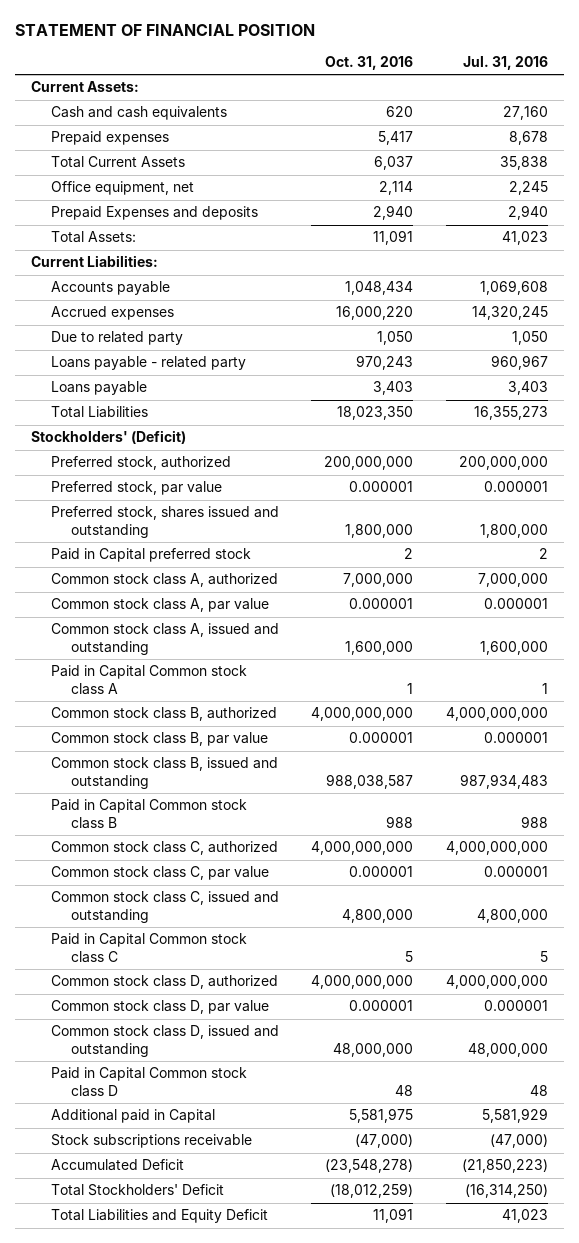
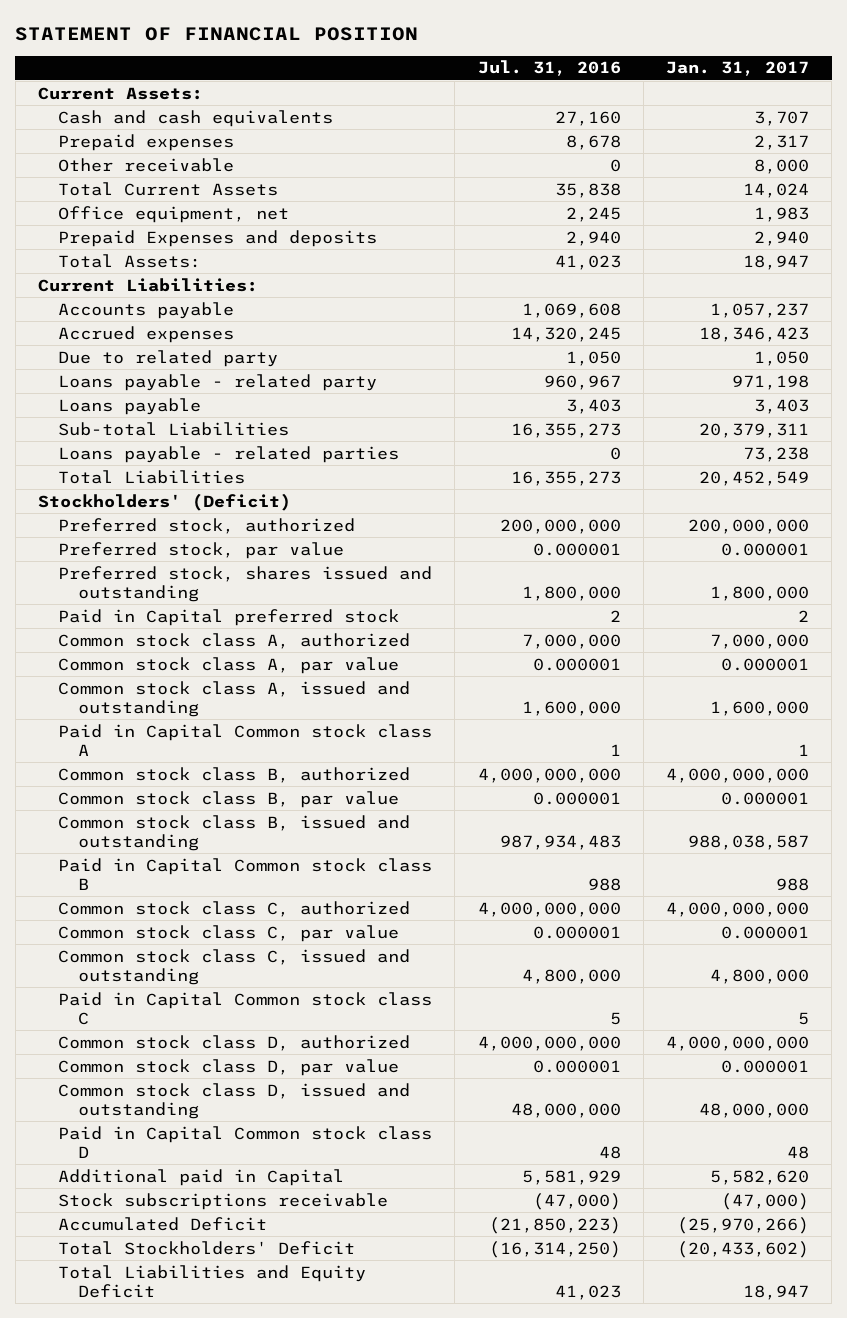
- | Oct. 31, 2016 | Jul. 31, 2016
+ | Jul. 31, 2016 | Jan. 31, 2017
+ Other receivable | 0 | 8,000
+ Sub-total Liabilities | 16,355,273 | 20,379,311
+ Loans payable - related parties | 0 | 73,238

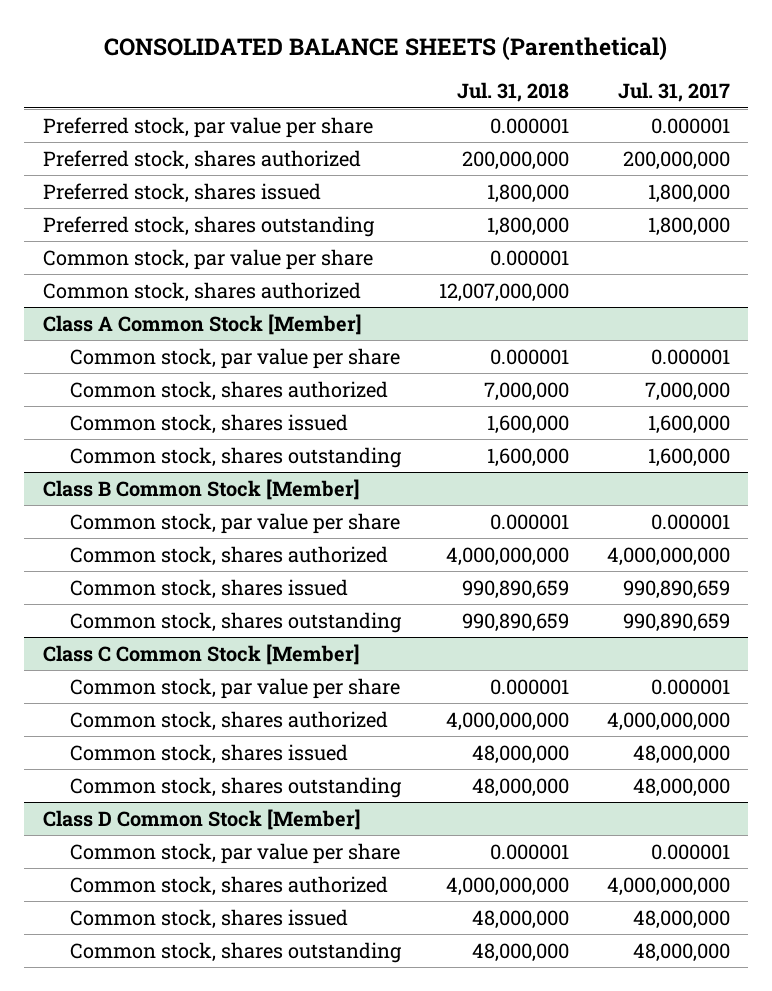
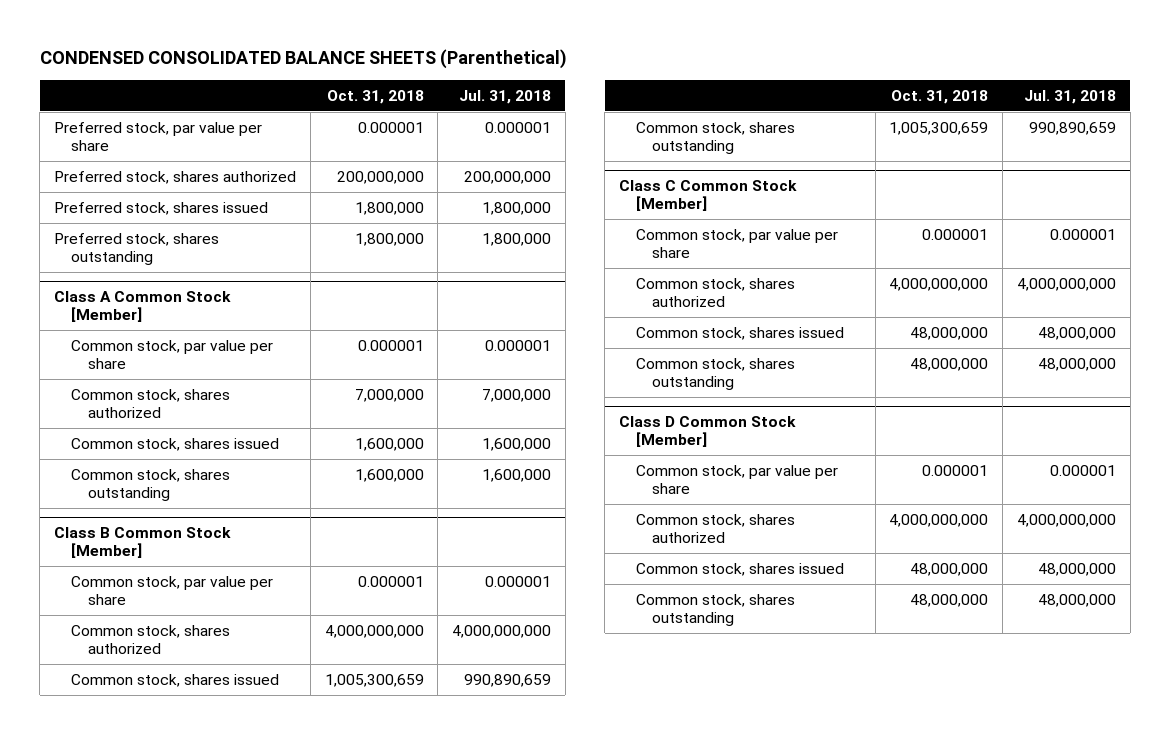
- CONSOLIDATED BALANCE SHEETS (Parenthetical)
+ CONDENSED CONSOLIDATED BALANCE SHEETS (Parenthetical)
- | Jul. 31, 2018 | Jul. 31, 2017
+ | Oct. 31, 2018 | Jul. 31, 2018
- Common stock, par value per share | 0.000001 |
- Common stock, shares authorized | 12,007,000,000 |

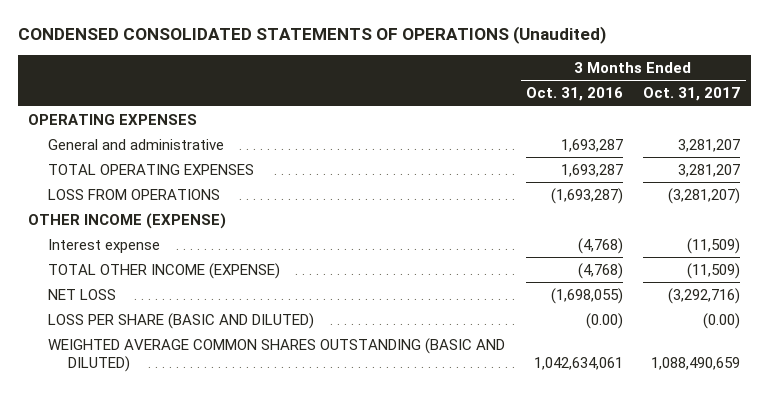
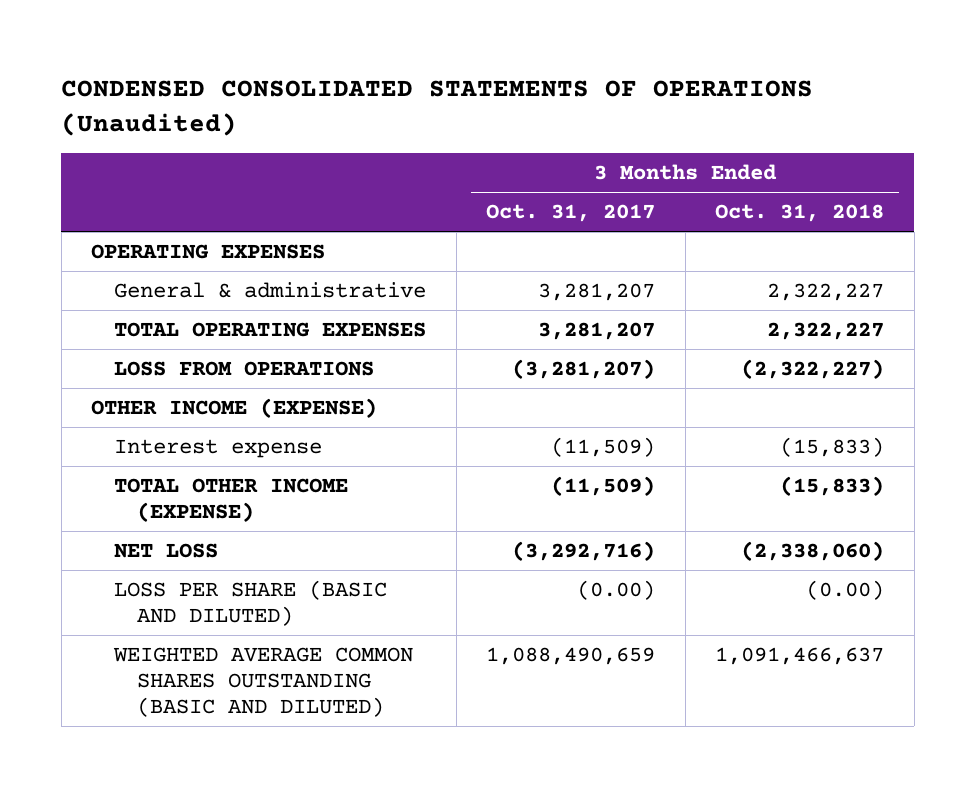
- | 3 Months Ended Oct. 31, 2016 | 3 Months Ended Oct. 31, 2017
+ | 3 Months Ended Oct. 31, 2017 | 3 Months Ended Oct. 31, 2018
- General and administrative | 1,693,287 | 3,281,207
+ General & administrative | 3,281,207 | 2,322,227

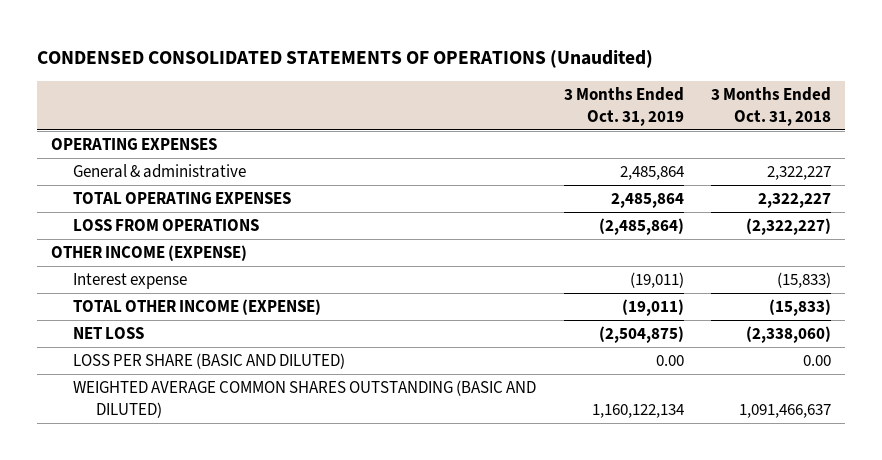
- | 3 Months Ended Oct. 31, 2017 | 3 Months Ended Oct. 31, 2018
+ | 3 Months Ended Oct. 31, 2019 | 3 Months Ended Oct. 31, 2018
- LOSS PER SHARE (BASIC AND DILUTED) | (0.00) | (0.00)
+ LOSS PER SHARE (BASIC AND DILUTED) | 0.00 | 0.00

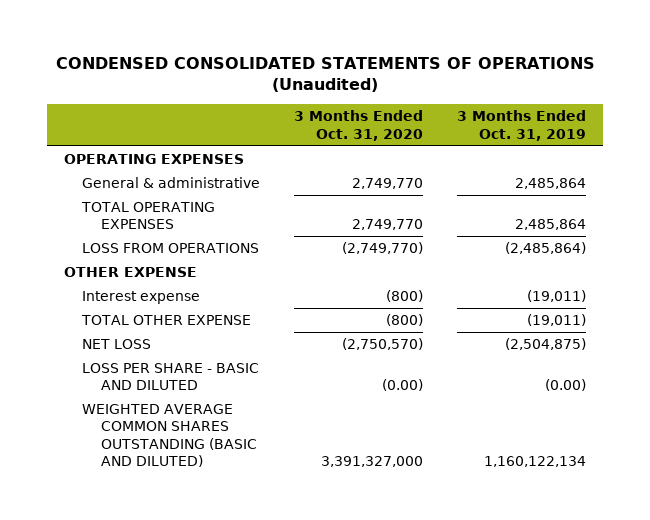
- | 3 Months Ended Oct. 31, 2019 | 3 Months Ended Oct. 31, 2018
+ | 3 Months Ended Oct. 31, 2020 | 3 Months Ended Oct. 31, 2019
- OTHER INCOME (EXPENSE)
+ OTHER EXPENSE
- TOTAL OTHER INCOME (EXPENSE) | (19,011) | (15,833)
+ TOTAL OTHER EXPENSE | (800) | (19,011)
- LOSS PER SHARE (BASIC AND DILUTED) | 0.00 | 0.00
+ LOSS PER SHARE - BASIC AND DILUTED | (0.00) | (0.00)

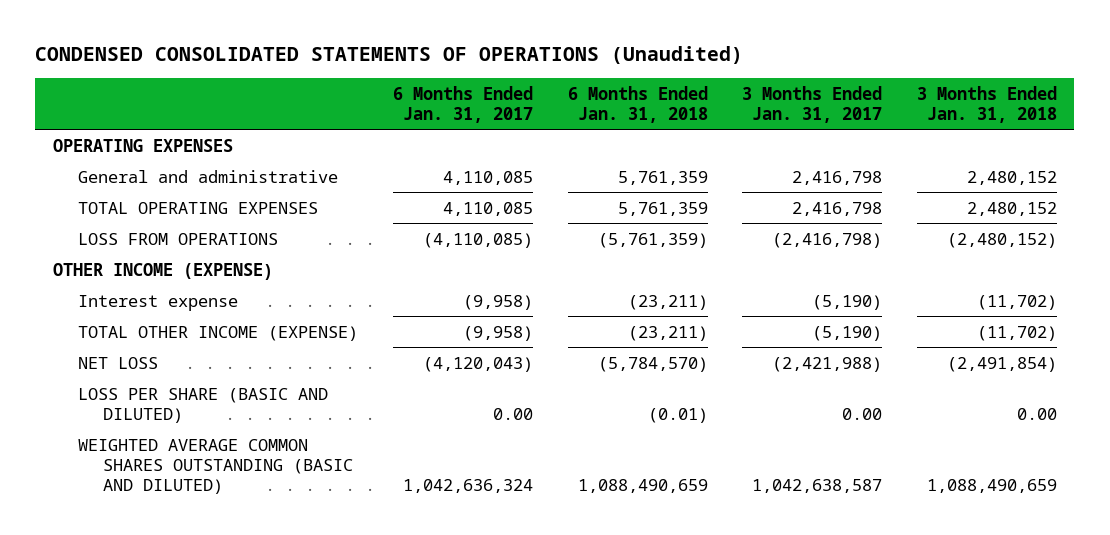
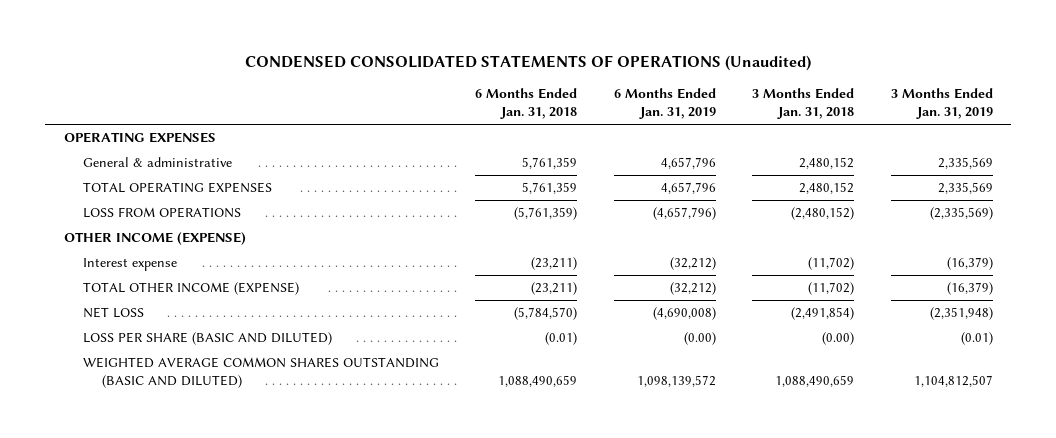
- | 6 Months Ended Jan. 31, 2017 | 6 Months Ended Jan. 31, 2018 | 3 Months Ended Jan. 31, 2017 | 3 Months Ended Jan. 31, 2018
+ | 6 Months Ended Jan. 31, 2018 | 6 Months Ended Jan. 31, 2019 | 3 Months Ended Jan. 31, 2018 | 3 Months Ended Jan. 31, 2019
- General and administrative | 4,110,085 | 5,761,359 | 2,416,798 | 2,480,152
+ General & administrative | 5,761,359 | 4,657,796 | 2,480,152 | 2,335,569
- LOSS PER SHARE (BASIC AND DILUTED) | 0.00 | (0.01) | 0.00 | 0.00
+ LOSS PER SHARE (BASIC AND DILUTED) | (0.01) | (0.00) | (0.00) | (0.01)

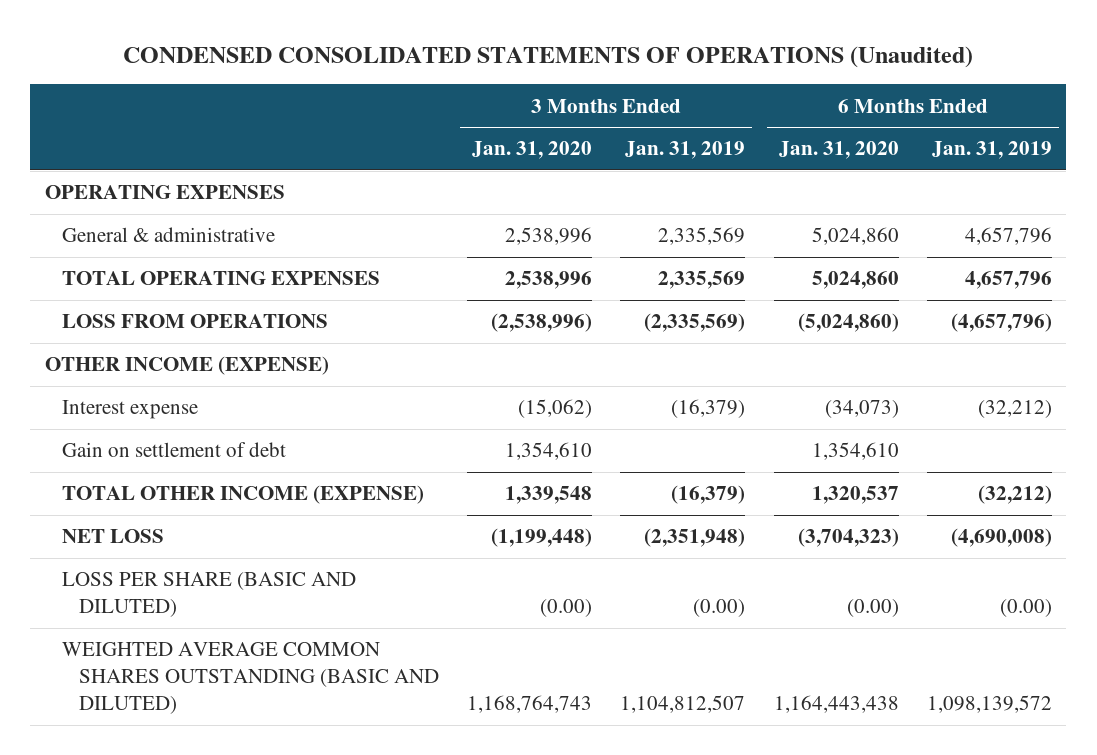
- | 6 Months Ended Jan. 31, 2018 | 6 Months Ended Jan. 31, 2019 | 3 Months Ended Jan. 31, 2018 | 3 Months Ended Jan. 31, 2019
+ | 3 Months Ended Jan. 31, 2020 | 3 Months Ended Jan. 31, 2019 | 6 Months Ended Jan. 31, 2020 | 6 Months Ended Jan. 31, 2019
+ Gain on settlement of debt | 1,354,610 | | 1,354,610 |
- LOSS PER SHARE (BASIC AND DILUTED) | (0.01) | (0.00) | (0.00) | (0.01)
+ LOSS PER SHARE (BASIC AND DILUTED) | (0.00) | (0.00) | (0.00) | (0.00)

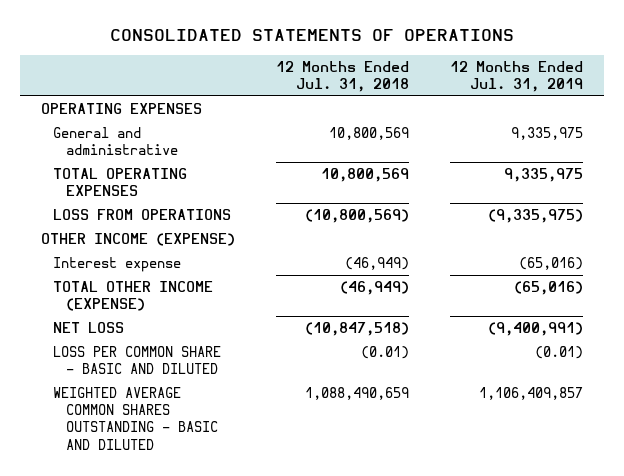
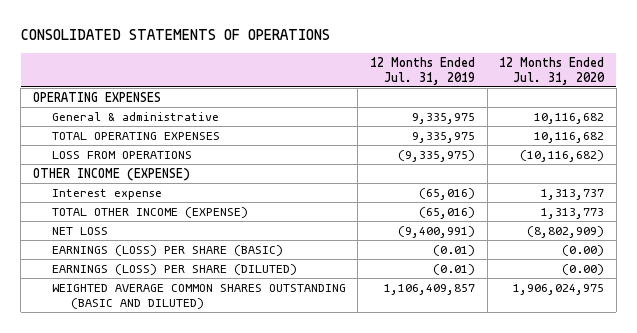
- | 12 Months Ended Jul. 31, 2018 | 12 Months Ended Jul. 31, 2019
+ | 12 Months Ended Jul. 31, 2019 | 12 Months Ended Jul. 31, 2020
- General and administrative | 10,800,569 | 9,335,975
+ General & administrative | 9,335,975 | 10,116,682
- LOSS PER COMMON SHARE - BASIC AND DILUTED | (0.01) | (0.01)
- WEIGHTED AVERAGE COMMON SHARES OUTSTANDING - BASIC AND DILUTED | 1,088,490,659 | 1,106,409,857
+ EARNINGS (LOSS) PER SHARE (BASIC) | (0.01) | (0.00)
+ EARNINGS (LOSS) PER SHARE (DILUTED) | (0.01) | (0.00)
+ WEIGHTED AVERAGE COMMON SHARES OUTSTANDING (BASIC AND DILUTED) | 1,106,409,857 | 1,906,024,975

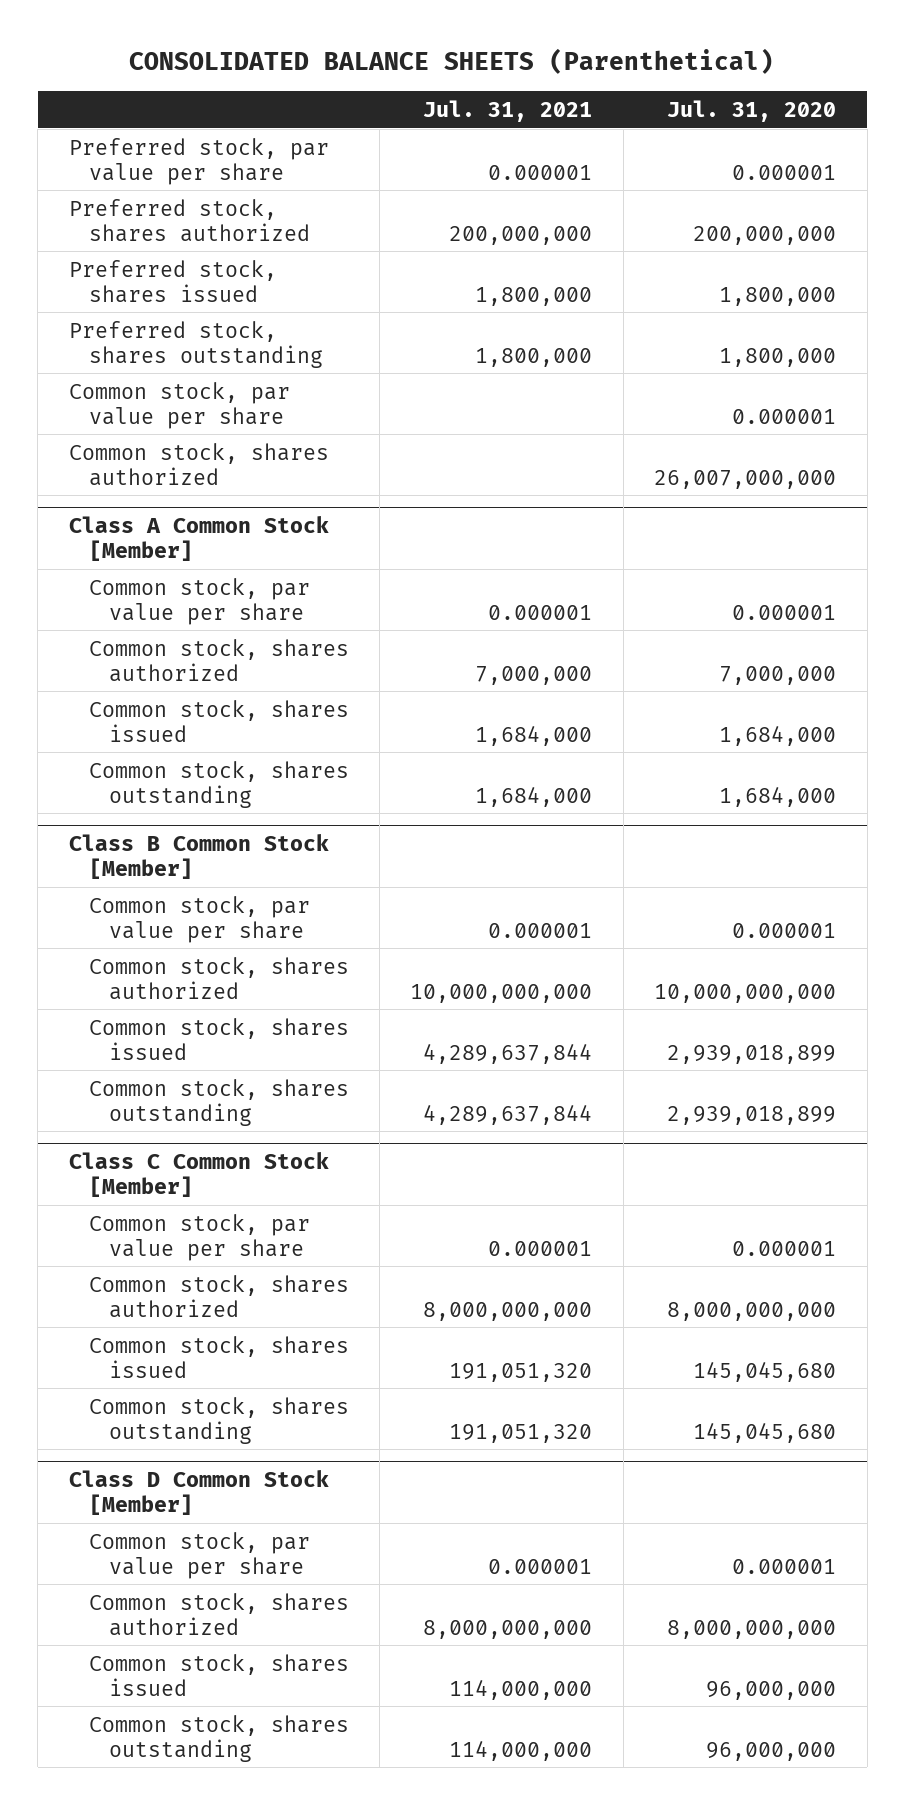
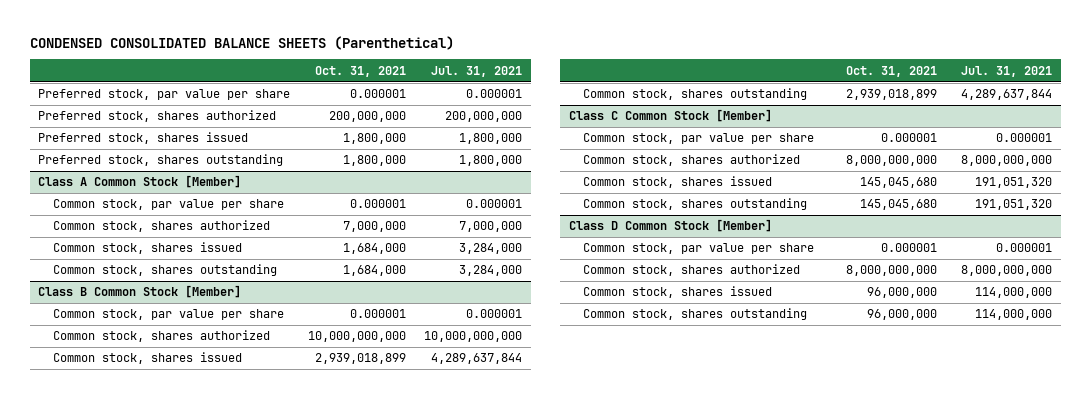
- CONSOLIDATED BALANCE SHEETS (Parenthetical)
+ CONDENSED CONSOLIDATED BALANCE SHEETS (Parenthetical)
- | Jul. 31, 2021 | Jul. 31, 2020
+ | Oct. 31, 2021 | Jul. 31, 2021
- Common stock, par value per share | | 0.000001
- Common stock, shares authorized | | 26,007,000,000
@ Class A Common Stock [Member]
- Common stock, shares issued | 1,684,000 | 1,684,000
- Common stock, shares outstanding | 1,684,000 | 1,684,000
+ Common stock, shares issued | 1,684,000 | 3,284,000
+ Common stock, shares outstanding | 1,684,000 | 3,284,000

